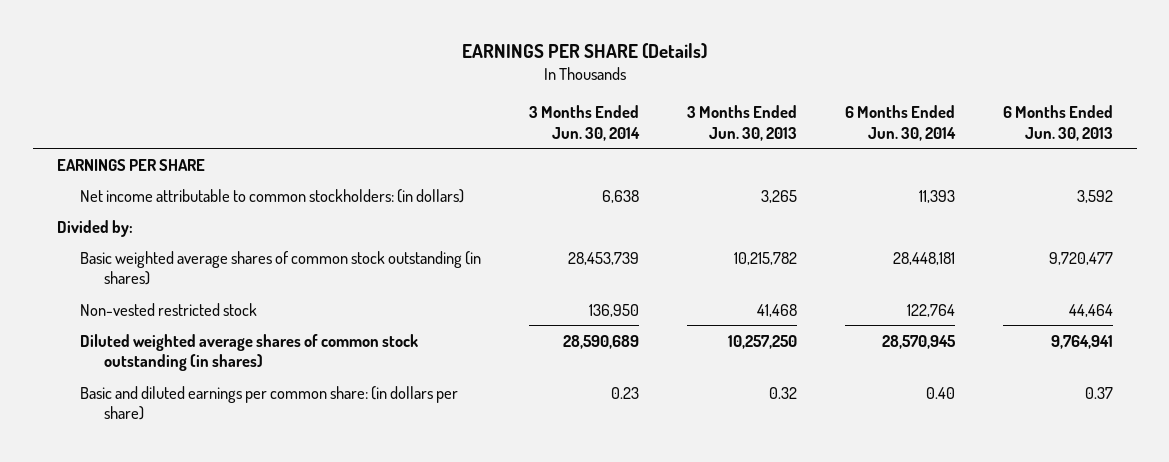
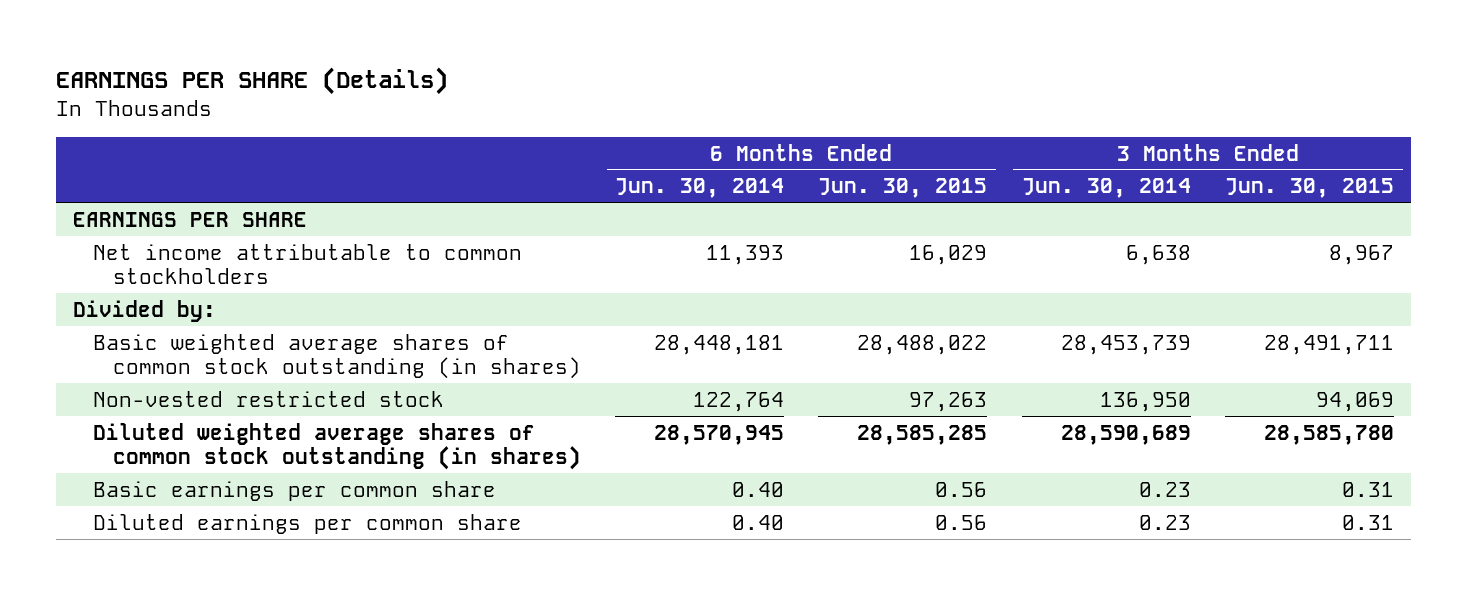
- | 3 Months Ended Jun. 30, 2014 | 3 Months Ended Jun. 30, 2013 | 6 Months Ended Jun. 30, 2014 | 6 Months Ended Jun. 30, 2013
+ | 6 Months Ended Jun. 30, 2014 | 6 Months Ended Jun. 30, 2015 | 3 Months Ended Jun. 30, 2014 | 3 Months Ended Jun. 30, 2015
- Net income attributable to common stockholders: (in dollars) | 6,638 | 3,265 | 11,393 | 3,592
+ Net income attributable to common stockholders | 11,393 | 16,029 | 6,638 | 8,967
- Basic and diluted earnings per common share: (in dollars per share) | 0.23 | 0.32 | 0.40 | 0.37
+ Basic earnings per common share | 0.40 | 0.56 | 0.23 | 0.31
+ Diluted earnings per common share | 0.40 | 0.56 | 0.23 | 0.31

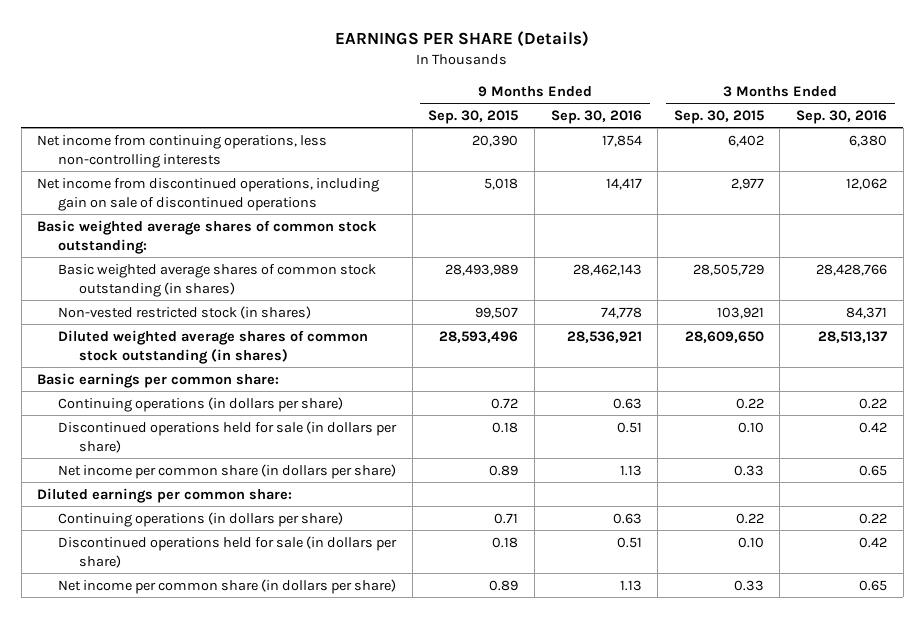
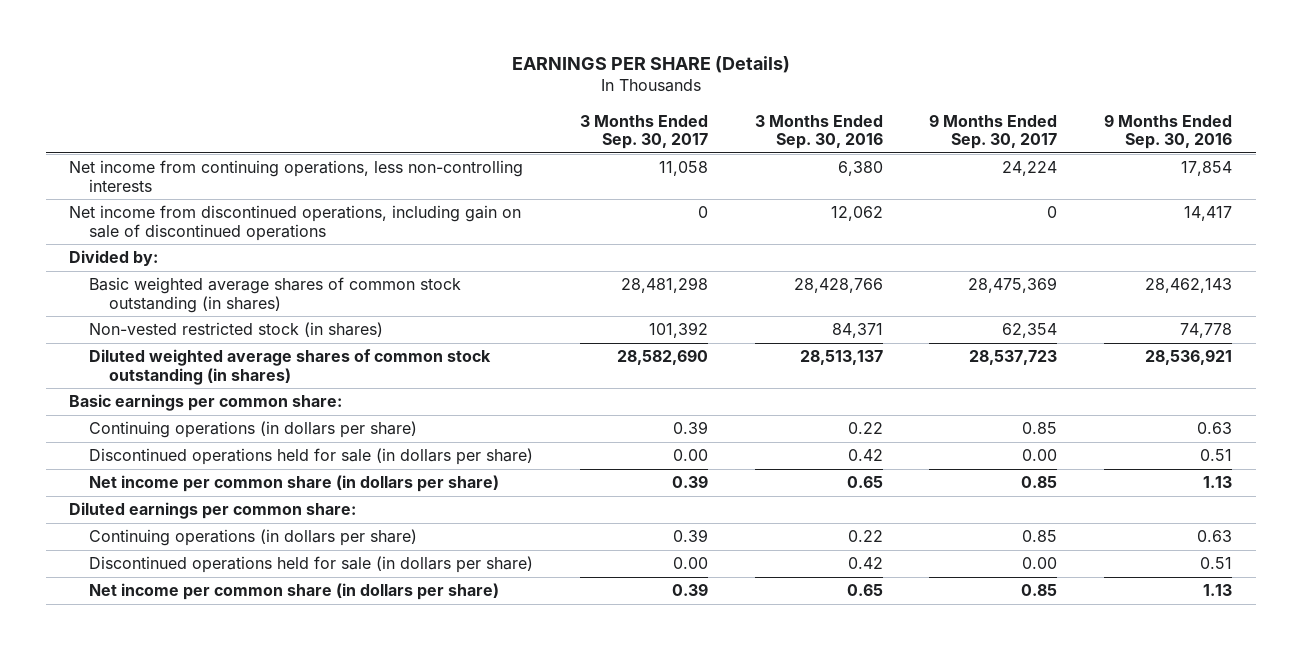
- | 9 Months Ended Sep. 30, 2015 | 9 Months Ended Sep. 30, 2016 | 3 Months Ended Sep. 30, 2015 | 3 Months Ended Sep. 30, 2016
+ | 3 Months Ended Sep. 30, 2017 | 3 Months Ended Sep. 30, 2016 | 9 Months Ended Sep. 30, 2017 | 9 Months Ended Sep. 30, 2016
- Basic weighted average shares of common stock outstanding:
+ Divided by:

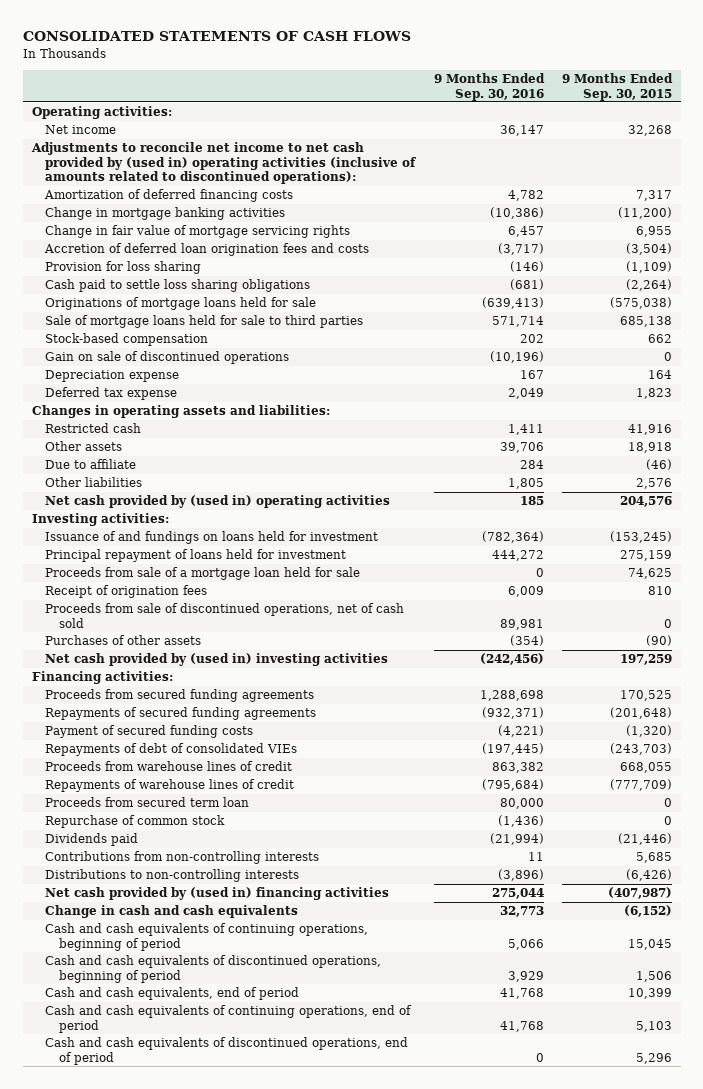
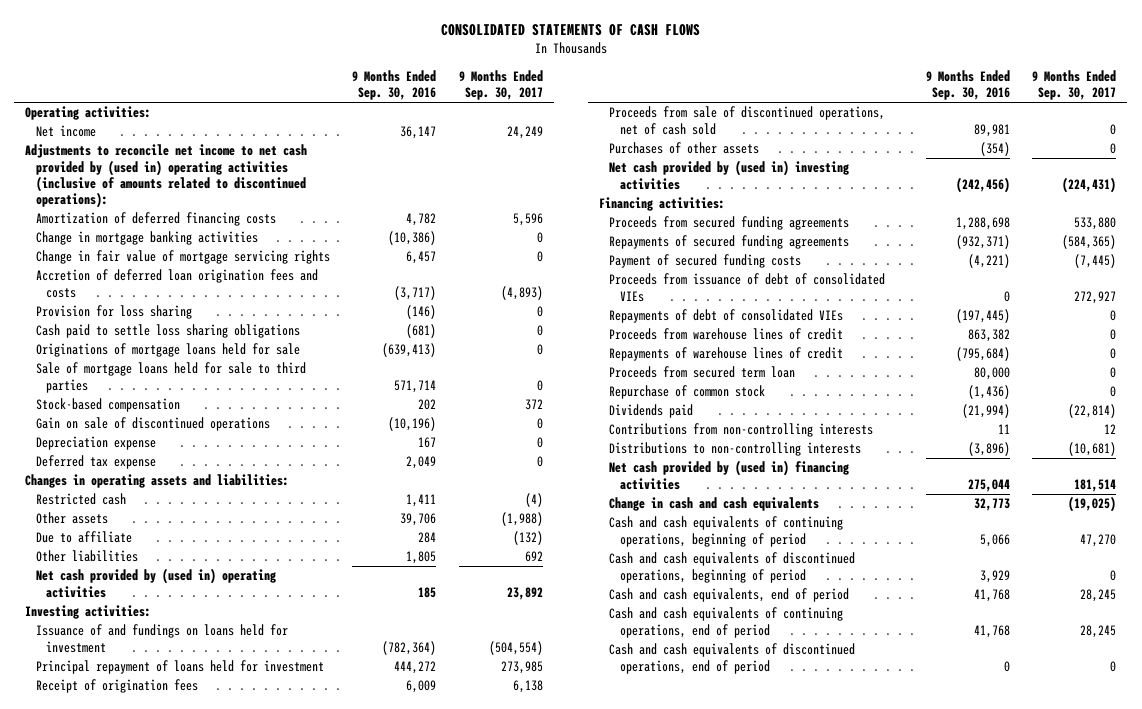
- | 9 Months Ended Sep. 30, 2016 | 9 Months Ended Sep. 30, 2015
+ | 9 Months Ended Sep. 30, 2016 | 9 Months Ended Sep. 30, 2017
- Proceeds from sale of a mortgage loan held for sale | 0 | 74,625
+ Proceeds from issuance of debt of consolidated VIEs | 0 | 272,927

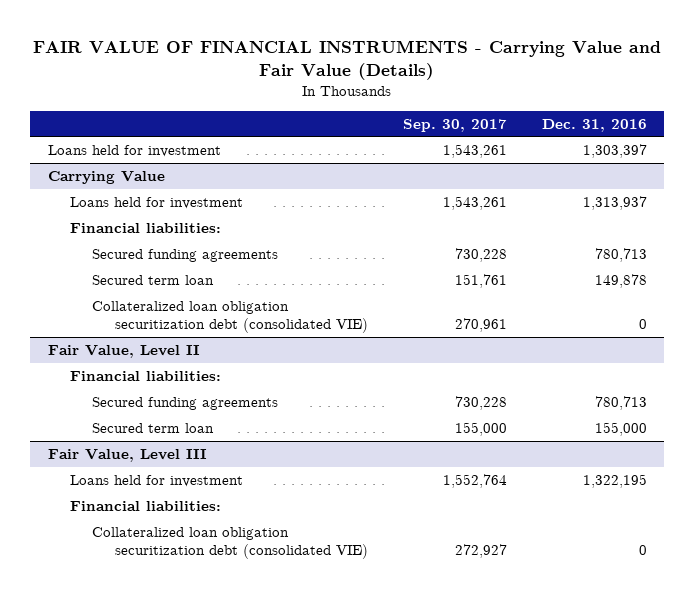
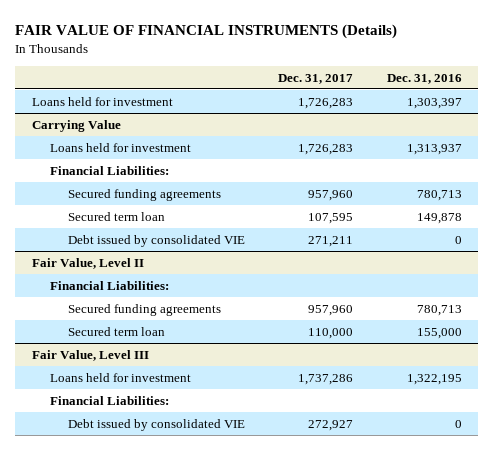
- FAIR VALUE OF FINANCIAL INSTRUMENTS - Carrying Value and Fair Value (Details)
+ FAIR VALUE OF FINANCIAL INSTRUMENTS (Details)
- | Sep. 30, 2017 | Dec. 31, 2016
+ | Dec. 31, 2017 | Dec. 31, 2016
@ Carrying Value
- Financial liabilities:
+ Financial Liabilities:
- Collateralized loan obligation securitization debt (consolidated VIE) | 270,961 | 0
+ Debt issued by consolidated VIE | 271,211 | 0
@ Fair Value, Level II
- Financial liabilities:
+ Financial Liabilities:
@ Fair Value, Level III
- Financial liabilities:
- Collateralized loan obligation securitization debt (consolidated VIE) | 272,927 | 0
+ Financial Liabilities:
+ Debt issued by consolidated VIE | 272,927 | 0

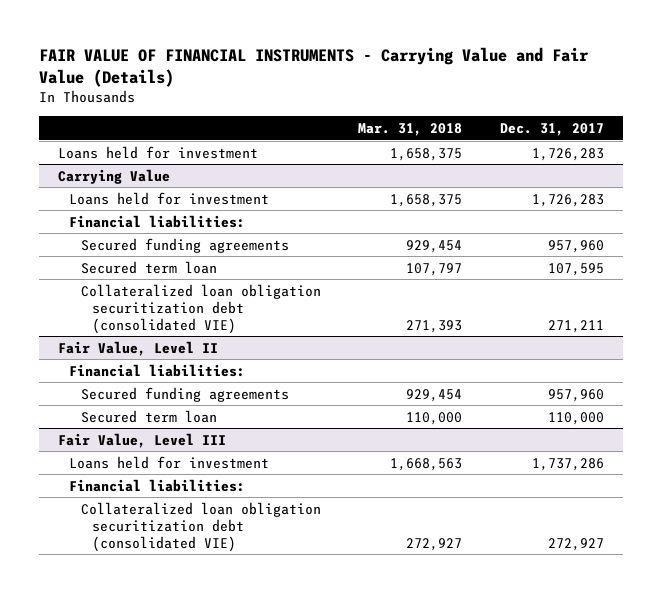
- FAIR VALUE OF FINANCIAL INSTRUMENTS (Details)
+ FAIR VALUE OF FINANCIAL INSTRUMENTS - Carrying Value and Fair Value (Details)
- | Dec. 31, 2017 | Dec. 31, 2016
+ | Mar. 31, 2018 | Dec. 31, 2017
@ Carrying Value
- Financial Liabilities:
+ Financial liabilities:
- Debt issued by consolidated VIE | 271,211 | 0
+ Collateralized loan obligation securitization debt (consolidated VIE) | 271,393 | 271,211
@ Fair Value, Level II
- Financial Liabilities:
+ Financial liabilities:
@ Fair Value, Level III
- Financial Liabilities:
- Debt issued by consolidated VIE | 272,927 | 0
+ Financial liabilities:
+ Collateralized loan obligation securitization debt (consolidated VIE) | 272,927 | 272,927

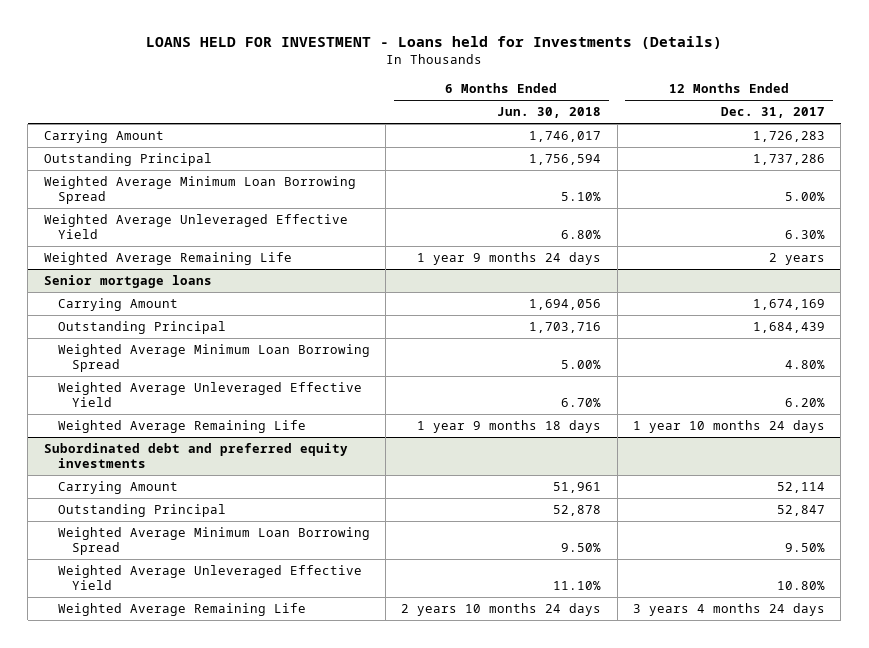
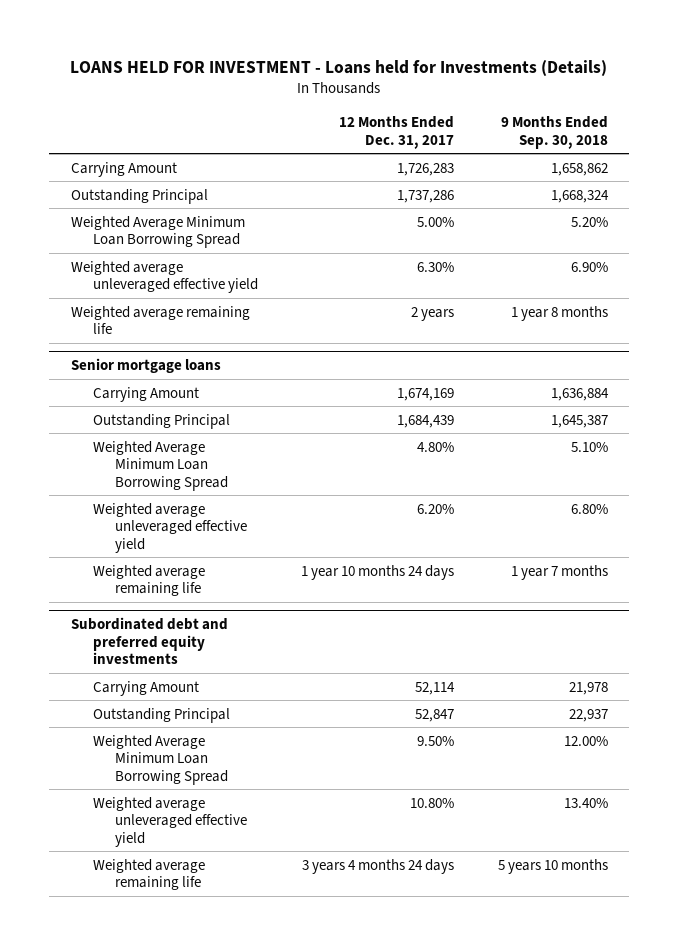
- | 6 Months Ended Jun. 30, 2018 | 12 Months Ended Dec. 31, 2017
+ | 12 Months Ended Dec. 31, 2017 | 9 Months Ended Sep. 30, 2018
- Weighted Average Unleveraged Effective Yield | 6.80% | 6.30%
- Weighted Average Remaining Life | 1 year 9 months 24 days | 2 years
+ Weighted average unleveraged effective yield | 6.30% | 6.90%
+ Weighted average remaining life | 2 years | 1 year 8 months
@ Senior mortgage loans
- Weighted Average Unleveraged Effective Yield | 6.70% | 6.20%
- Weighted Average Remaining Life | 1 year 9 months 18 days | 1 year 10 months 24 days
+ Weighted average unleveraged effective yield | 6.20% | 6.80%
+ Weighted average remaining life | 1 year 10 months 24 days | 1 year 7 months
@ Subordinated debt and preferred equity investments
- Weighted Average Unleveraged Effective Yield | 11.10% | 10.80%
- Weighted Average Remaining Life | 2 years 10 months 24 days | 3 years 4 months 24 days
+ Weighted average unleveraged effective yield | 10.80% | 13.40%
+ Weighted average remaining life | 3 years 4 months 24 days | 5 years 10 months

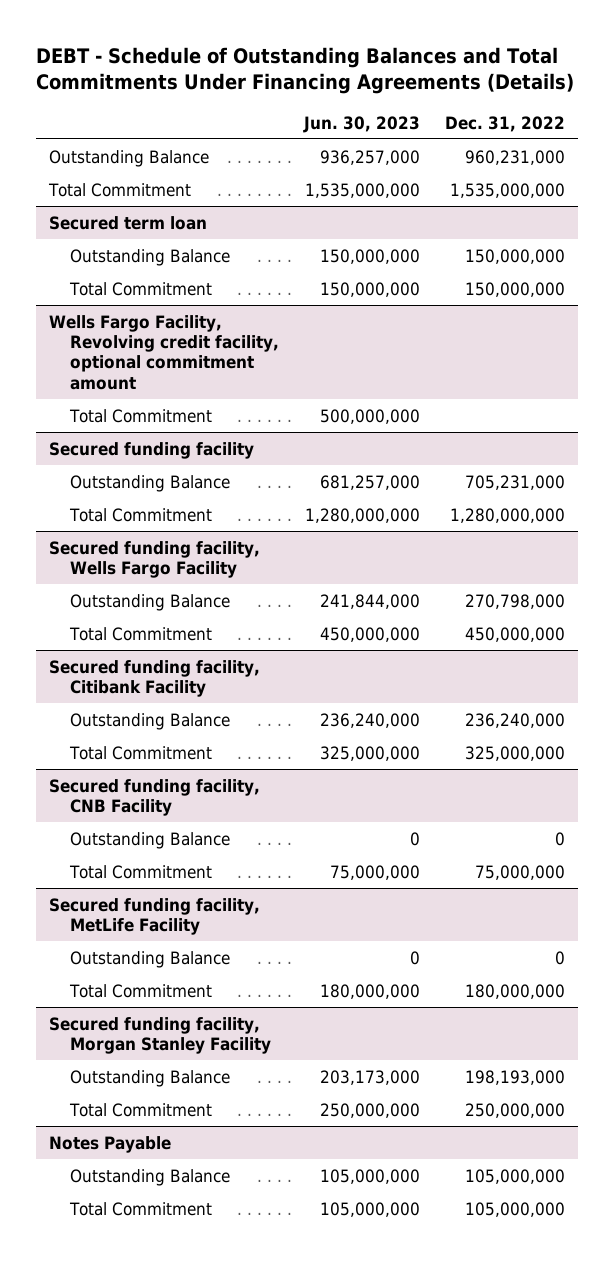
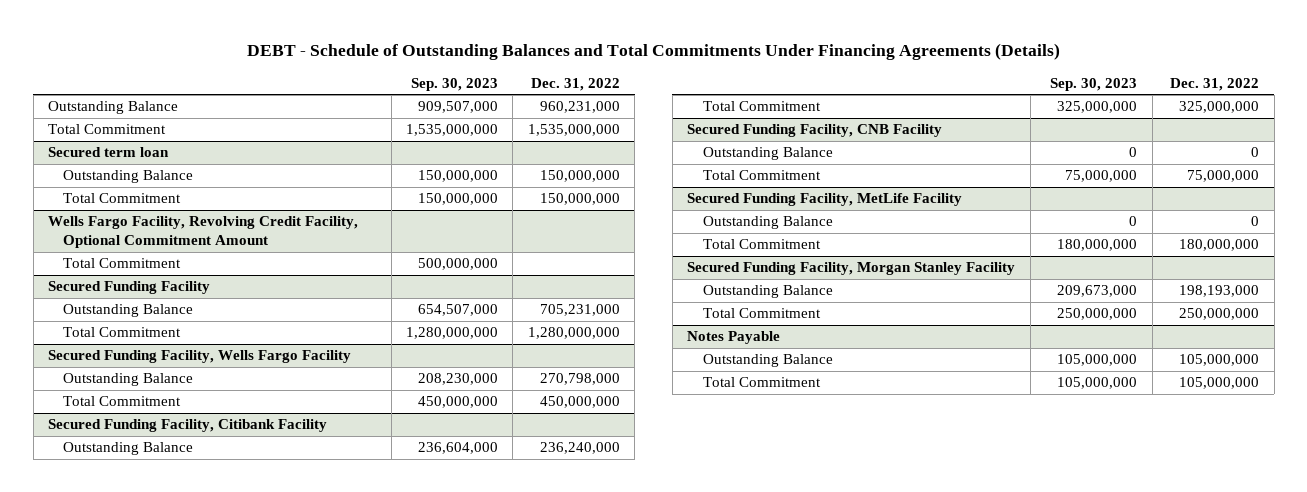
- | Jun. 30, 2023 | Dec. 31, 2022
+ | Sep. 30, 2023 | Dec. 31, 2022
- Wells Fargo Facility, Revolving credit facility, optional commitment amount
+ Wells Fargo Facility, Revolving Credit Facility, Optional Commitment Amount
- Secured funding facility
+ Secured Funding Facility
- Secured funding facility, Wells Fargo Facility
+ Secured Funding Facility, Wells Fargo Facility
- Secured funding facility, Citibank Facility
+ Secured Funding Facility, Citibank Facility
- Secured funding facility, CNB Facility
+ Secured Funding Facility, CNB Facility
- Secured funding facility, MetLife Facility
+ Secured Funding Facility, MetLife Facility
- Secured funding facility, Morgan Stanley Facility
+ Secured Funding Facility, Morgan Stanley Facility

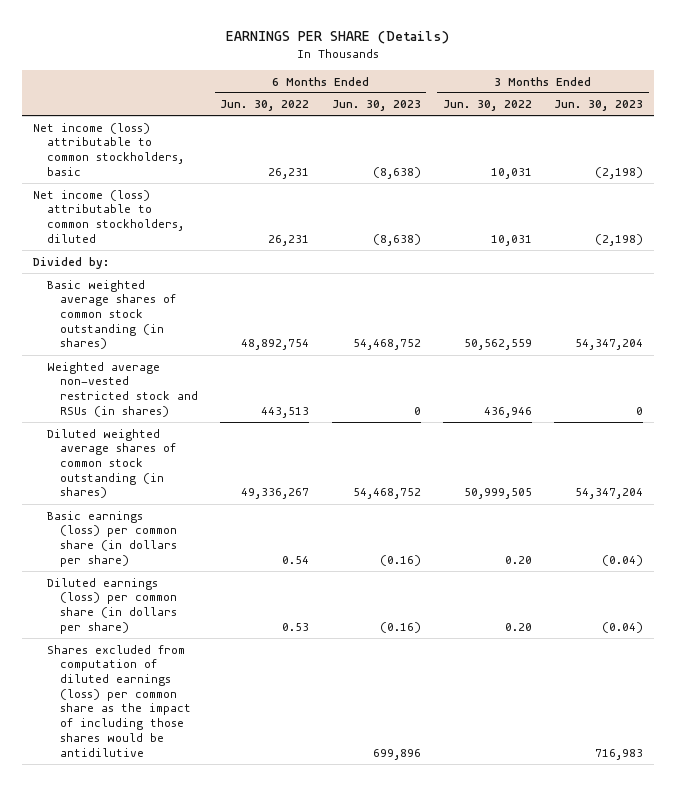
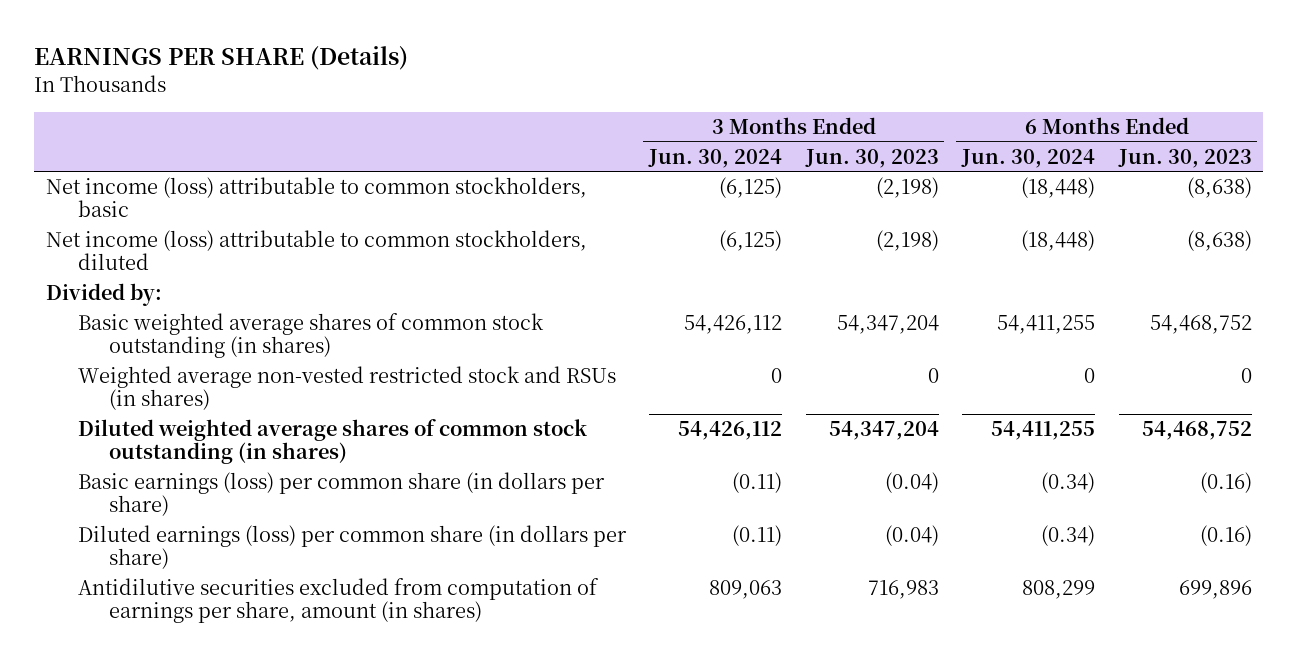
- | 6 Months Ended Jun. 30, 2022 | 6 Months Ended Jun. 30, 2023 | 3 Months Ended Jun. 30, 2022 | 3 Months Ended Jun. 30, 2023
+ | 3 Months Ended Jun. 30, 2024 | 3 Months Ended Jun. 30, 2023 | 6 Months Ended Jun. 30, 2024 | 6 Months Ended Jun. 30, 2023
- Shares excluded from computation of diluted earnings (loss) per common share as the impact of including those shares would be antidilutive | | 699,896 | | 716,983
+ Antidilutive securities excluded from computation of earnings per share, amount (in shares) | 809,063 | 716,983 | 808,299 | 699,896

